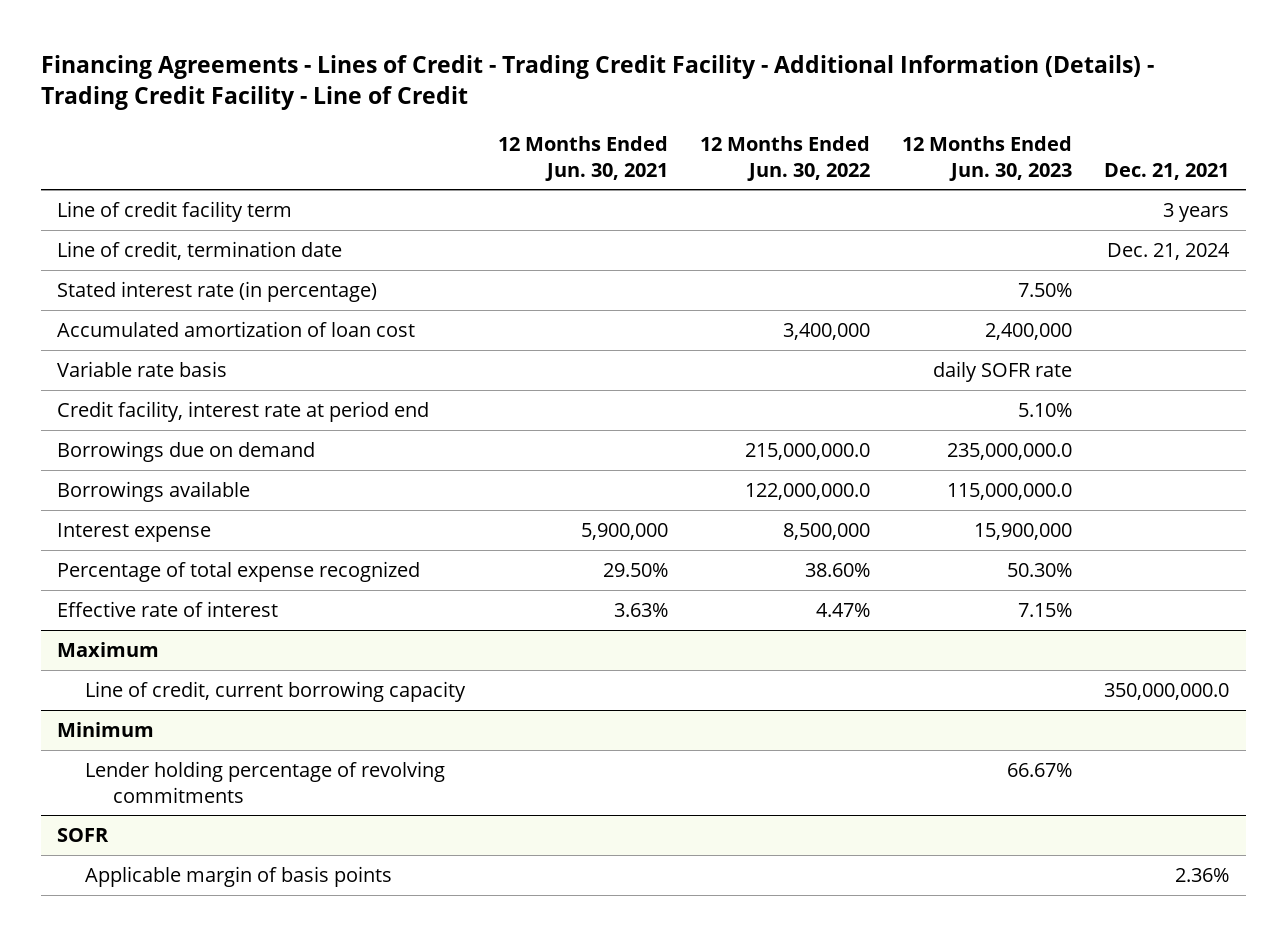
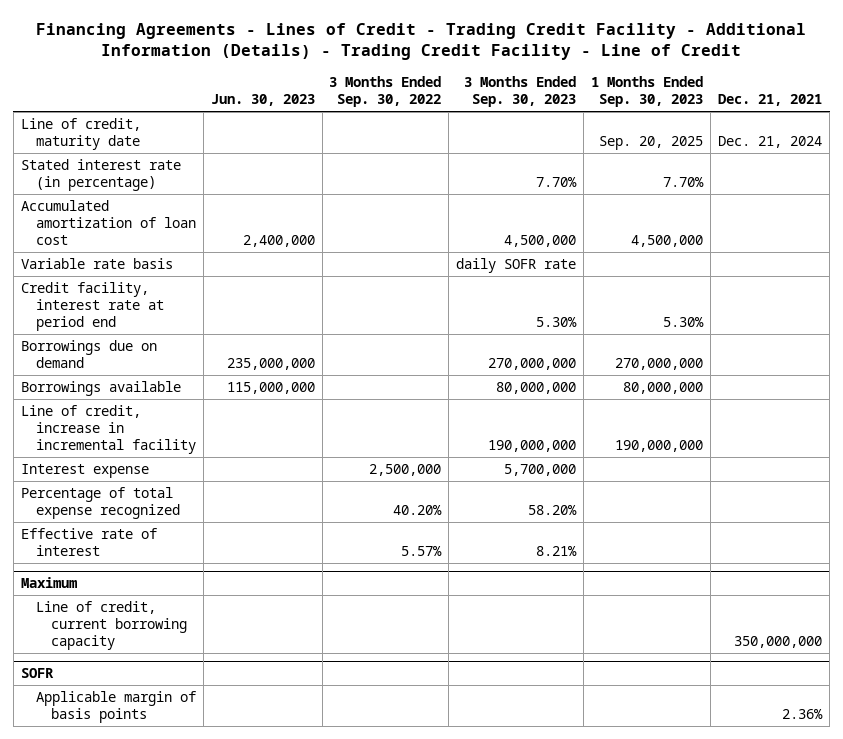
- | 12 Months Ended Jun. 30, 2021 | 12 Months Ended Jun. 30, 2022 | 12 Months Ended Jun. 30, 2023 | Dec. 21, 2021
+ | Jun. 30, 2023 | 3 Months Ended Sep. 30, 2022 | 3 Months Ended Sep. 30, 2023 | 1 Months Ended Sep. 30, 2023 | Dec. 21, 2021
- Line of credit facility term | | | | 3 years
- Line of credit, termination date | | | | Dec. 21, 2024
+ Line of credit, maturity date | | | | Sep. 20, 2025 | Dec. 21, 2024
+ Line of credit, increase in incremental facility | | | 190,000,000 | 190,000,000 |
@ Maximum
- Line of credit, current borrowing capacity | | | | 350,000,000.0
- Minimum
- Lender holding percentage of revolving commitments | | | 66.67% |
@ Maximum
+ Line of credit, current borrowing capacity | | | | | 350,000,000

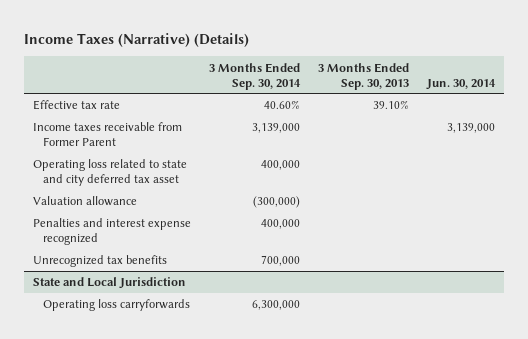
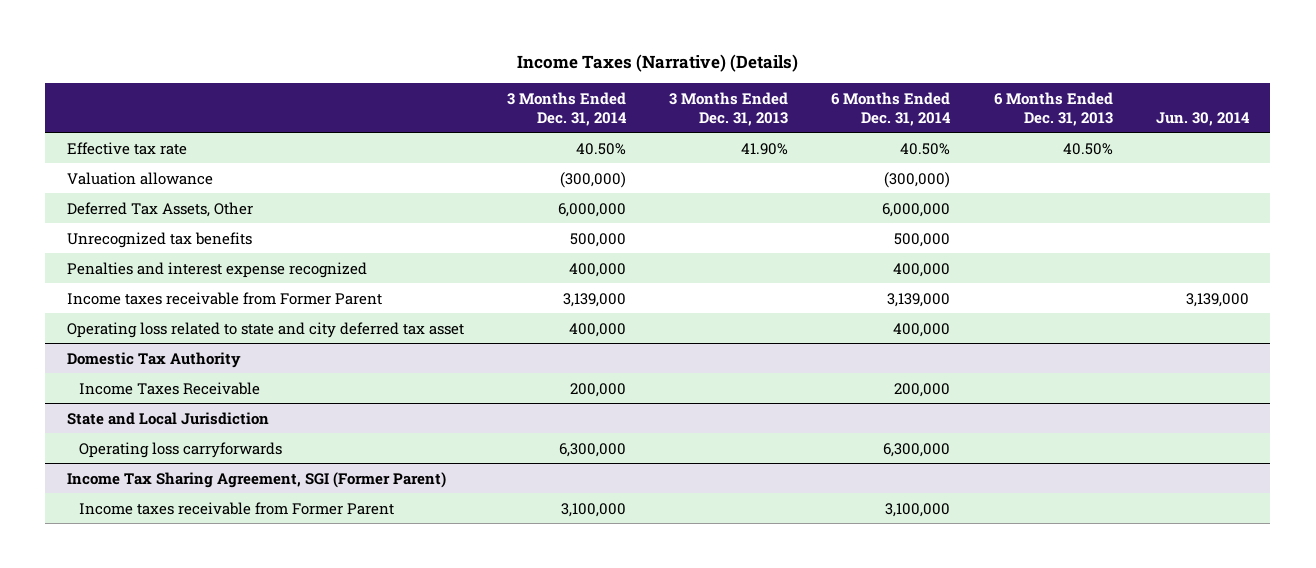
- | 3 Months Ended Sep. 30, 2014 | 3 Months Ended Sep. 30, 2013 | Jun. 30, 2014
+ | 3 Months Ended Dec. 31, 2014 | 3 Months Ended Dec. 31, 2013 | 6 Months Ended Dec. 31, 2014 | 6 Months Ended Dec. 31, 2013 | Jun. 30, 2014
+ Deferred Tax Assets, Other | 6,000,000 | | 6,000,000 | |
moved down: Penalties and interest expense recognized | 400,000 | | 400,000 | |
moved down: Income taxes receivable from Former Parent | 3,139,000 | | 3,139,000 | | 3,139,000
moved down: Operating loss related to state and city deferred tax asset | 400,000 | | 400,000 | |
+ Domestic Tax Authority
+ Income Taxes Receivable | 200,000 | | 200,000 | |
+ Income Tax Sharing Agreement, SGI (Former Parent)
+ Income taxes receivable from Former Parent | 3,100,000 | | 3,100,000 | |

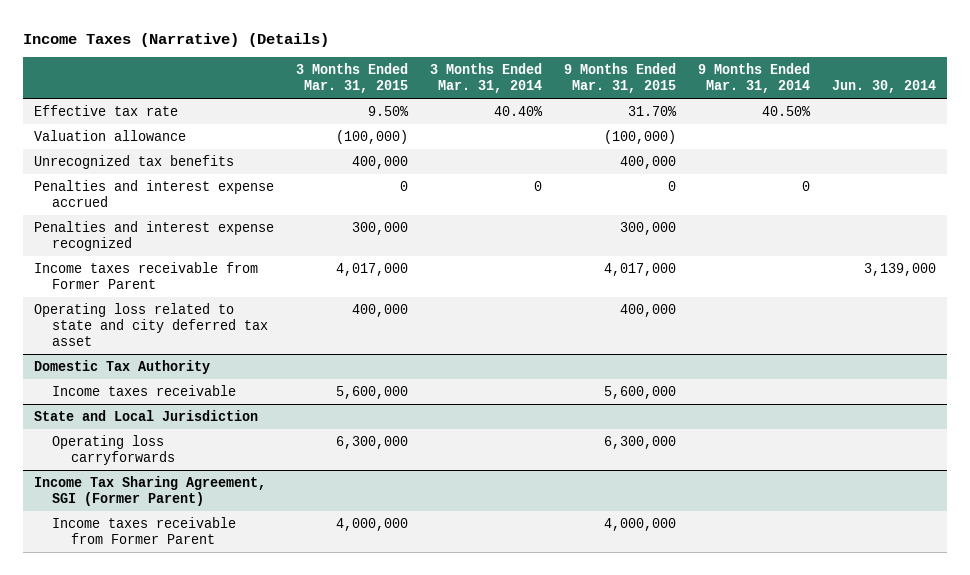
- | 3 Months Ended Dec. 31, 2014 | 3 Months Ended Dec. 31, 2013 | 6 Months Ended Dec. 31, 2014 | 6 Months Ended Dec. 31, 2013 | Jun. 30, 2014
+ | 3 Months Ended Mar. 31, 2015 | 3 Months Ended Mar. 31, 2014 | 9 Months Ended Mar. 31, 2015 | 9 Months Ended Mar. 31, 2014 | Jun. 30, 2014
- Deferred Tax Assets, Other | 6,000,000 | | 6,000,000 | |
+ Penalties and interest expense accrued | 0 | 0 | 0 | 0 |
@ Domestic Tax Authority
- Income Taxes Receivable | 200,000 | | 200,000 | |
+ Income taxes receivable | 5,600,000 | | 5,600,000 | |

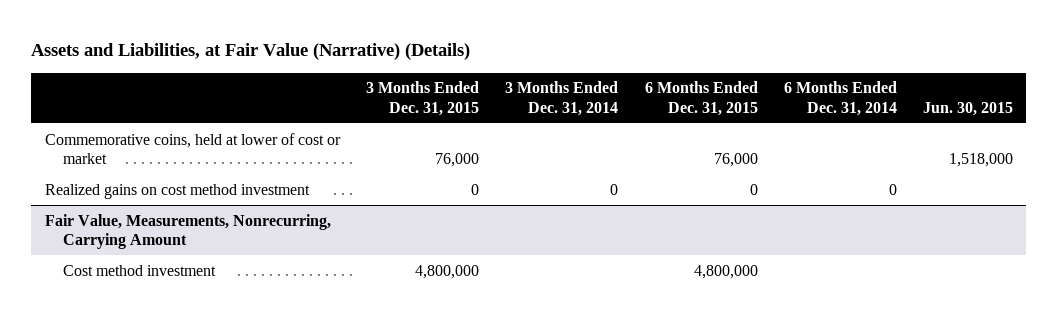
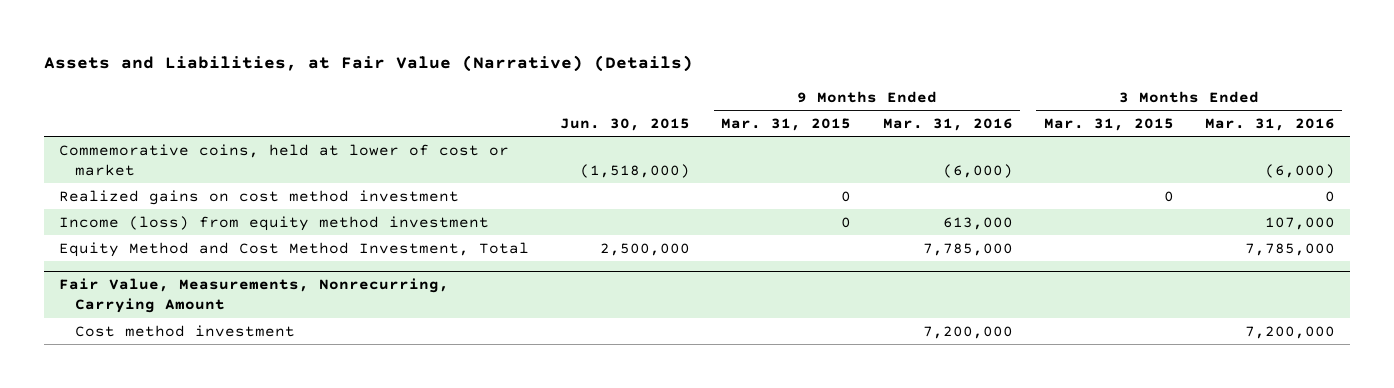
- | 3 Months Ended Dec. 31, 2015 | 3 Months Ended Dec. 31, 2014 | 6 Months Ended Dec. 31, 2015 | 6 Months Ended Dec. 31, 2014 | Jun. 30, 2015
+ | Jun. 30, 2015 | 9 Months Ended Mar. 31, 2015 | 9 Months Ended Mar. 31, 2016 | 3 Months Ended Mar. 31, 2015 | 3 Months Ended Mar. 31, 2016
- Commemorative coins, held at lower of cost or market | 76,000 | | 76,000 | | 1,518,000
+ Commemorative coins, held at lower of cost or market | (1,518,000) | | (6,000) | | (6,000)
+ Income (loss) from equity method investment | | 0 | 613,000 | | 107,000
+ Equity Method and Cost Method Investment, Total | 2,500,000 | | 7,785,000 | | 7,785,000

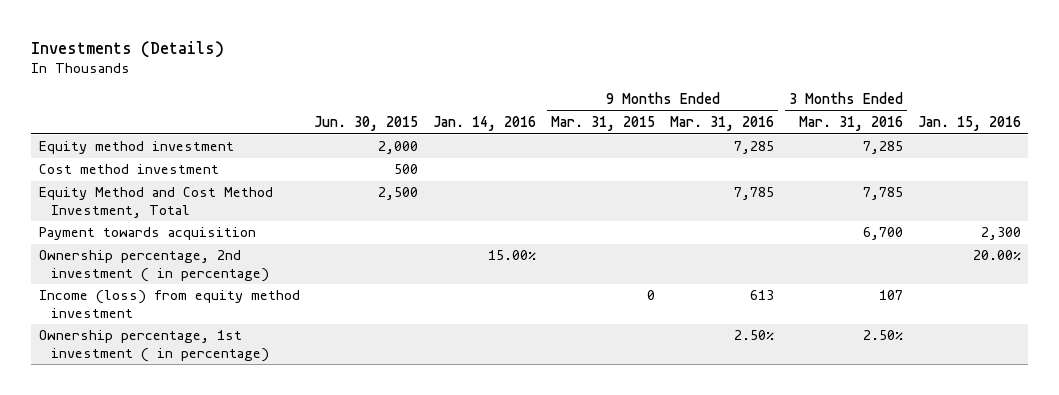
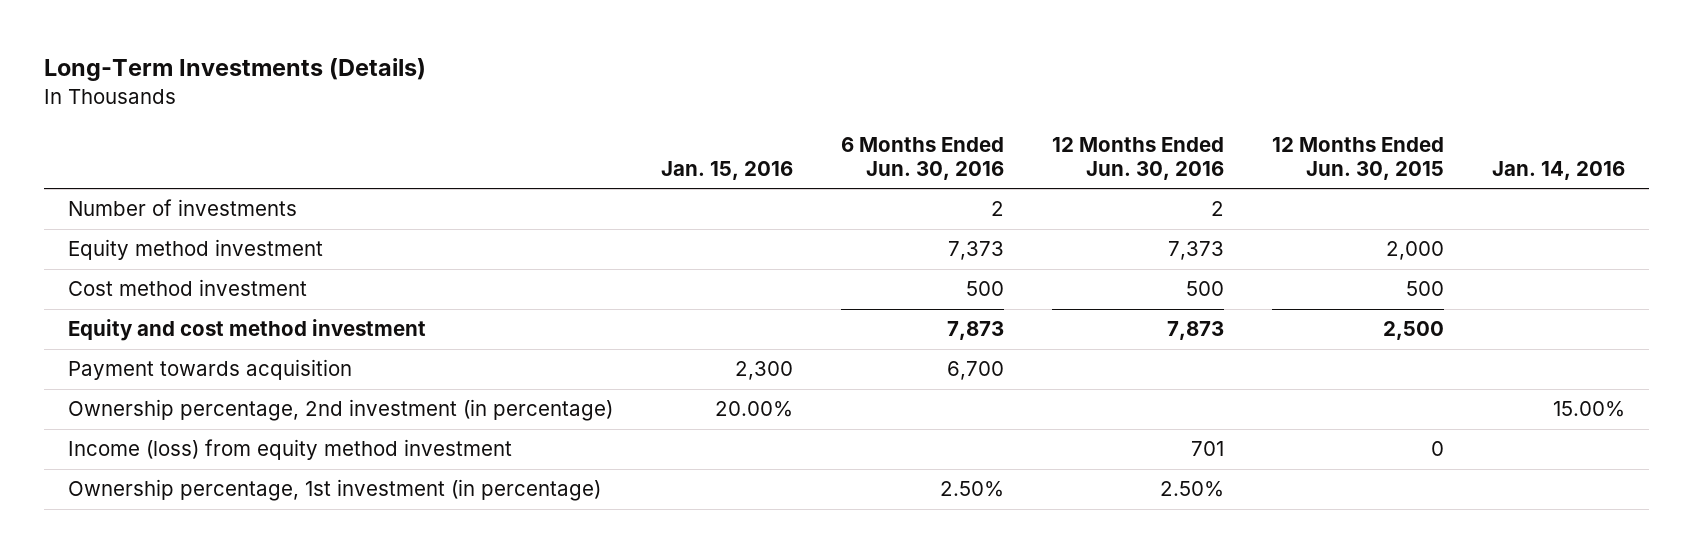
- Investments (Details)
+ Long-Term Investments (Details)
- | Jun. 30, 2015 | Jan. 14, 2016 | 9 Months Ended Mar. 31, 2015 | 9 Months Ended Mar. 31, 2016 | 3 Months Ended Mar. 31, 2016 | Jan. 15, 2016
+ | Jan. 15, 2016 | 6 Months Ended Jun. 30, 2016 | 12 Months Ended Jun. 30, 2016 | 12 Months Ended Jun. 30, 2015 | Jan. 14, 2016
+ Number of investments | | 2 | 2 | |
- Equity Method and Cost Method Investment, Total | 2,500 | | | 7,785 | 7,785 |
+ Equity and cost method investment | | 7,873 | 7,873 | 2,500 |
- Ownership percentage, 2nd investment ( in percentage) | | 15.00% | | | | 20.00%
+ Ownership percentage, 2nd investment (in percentage) | 20.00% | | | | 15.00%
- Ownership percentage, 1st investment ( in percentage) | | | | 2.50% | 2.50% |
+ Ownership percentage, 1st investment (in percentage) | | 2.50% | 2.50% | |

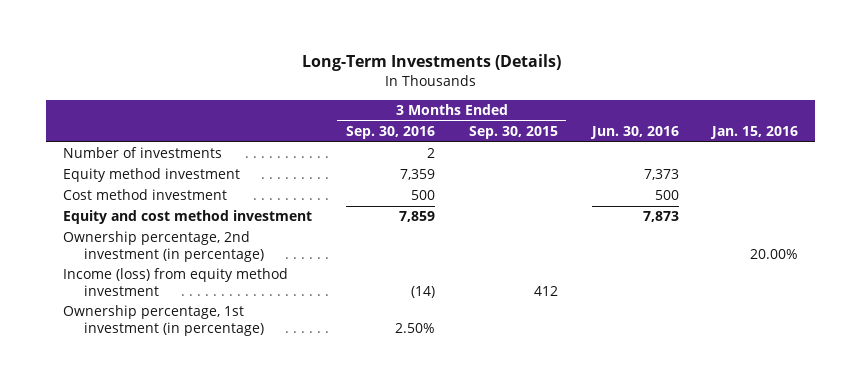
- | Jan. 15, 2016 | 6 Months Ended Jun. 30, 2016 | 12 Months Ended Jun. 30, 2016 | 12 Months Ended Jun. 30, 2015 | Jan. 14, 2016
+ | 3 Months Ended Sep. 30, 2016 | 3 Months Ended Sep. 30, 2015 | Jun. 30, 2016 | Jan. 15, 2016
- Payment towards acquisition | 2,300 | 6,700 | | |

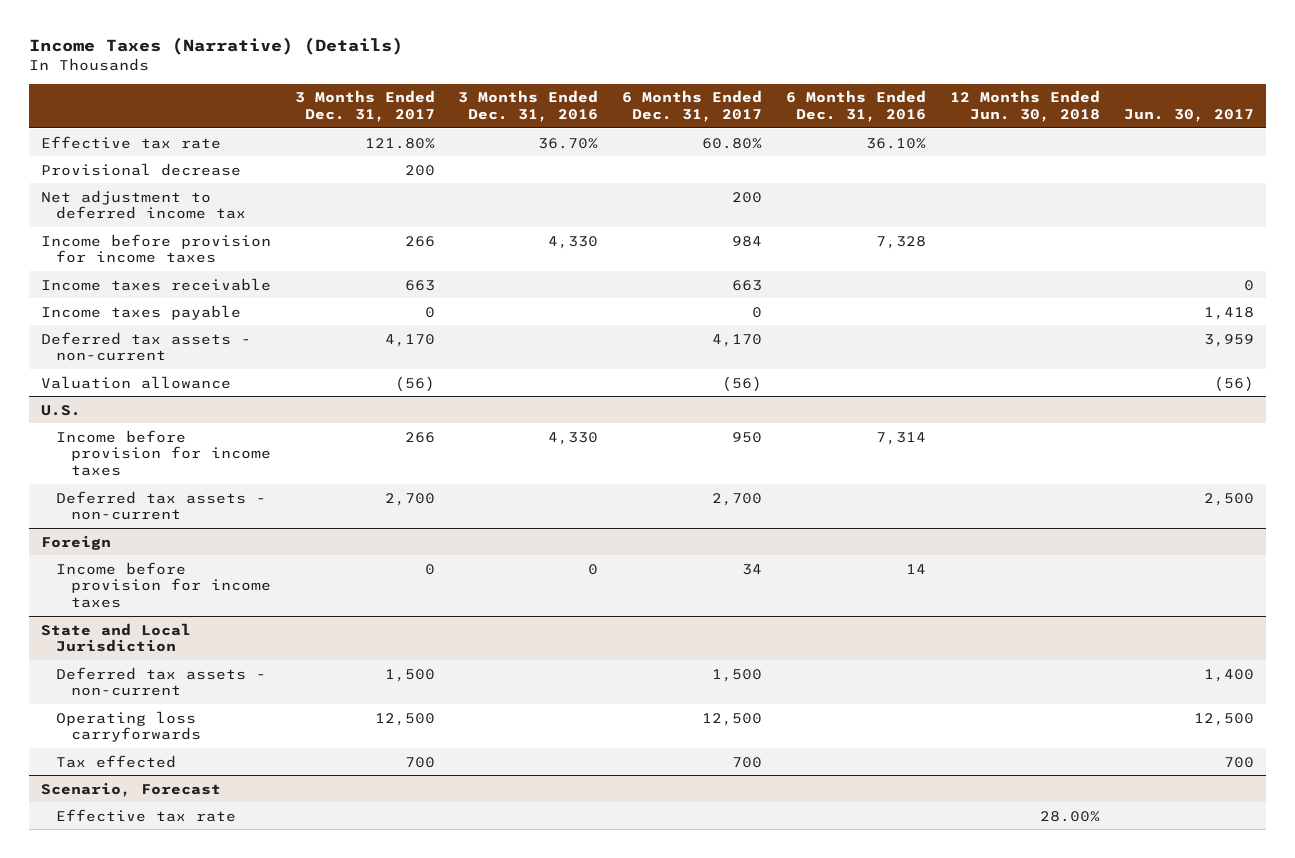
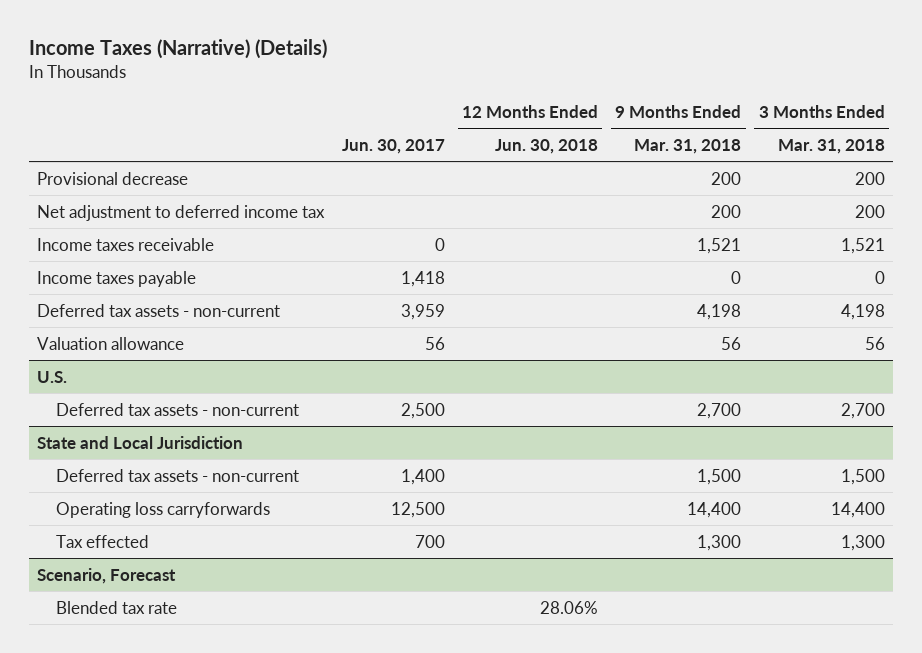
- | 3 Months Ended Dec. 31, 2017 | 3 Months Ended Dec. 31, 2016 | 6 Months Ended Dec. 31, 2017 | 6 Months Ended Dec. 31, 2016 | 12 Months Ended Jun. 30, 2018 | Jun. 30, 2017
+ | Jun. 30, 2017 | 12 Months Ended Jun. 30, 2018 | 9 Months Ended Mar. 31, 2018 | 3 Months Ended Mar. 31, 2018
- Effective tax rate | 121.80% | 36.70% | 60.80% | 36.10% | |
- Income before provision for income taxes | 266 | 4,330 | 984 | 7,328 | |
- Valuation allowance | (56) | | (56) | | | (56)
+ Valuation allowance | 56 | | 56 | 56
@ U.S.
- Income before provision for income taxes | 266 | 4,330 | 950 | 7,314 | |
- Foreign
- Income before provision for income taxes | 0 | 0 | 34 | 14 | |
@ Scenario, Forecast
- Effective tax rate | | | | | 28.00% |
+ Blended tax rate | | 28.06% | |

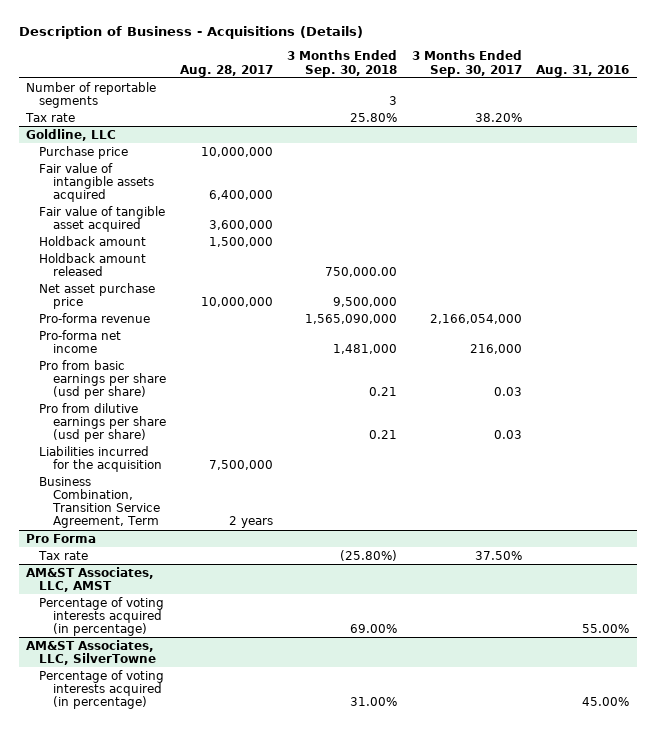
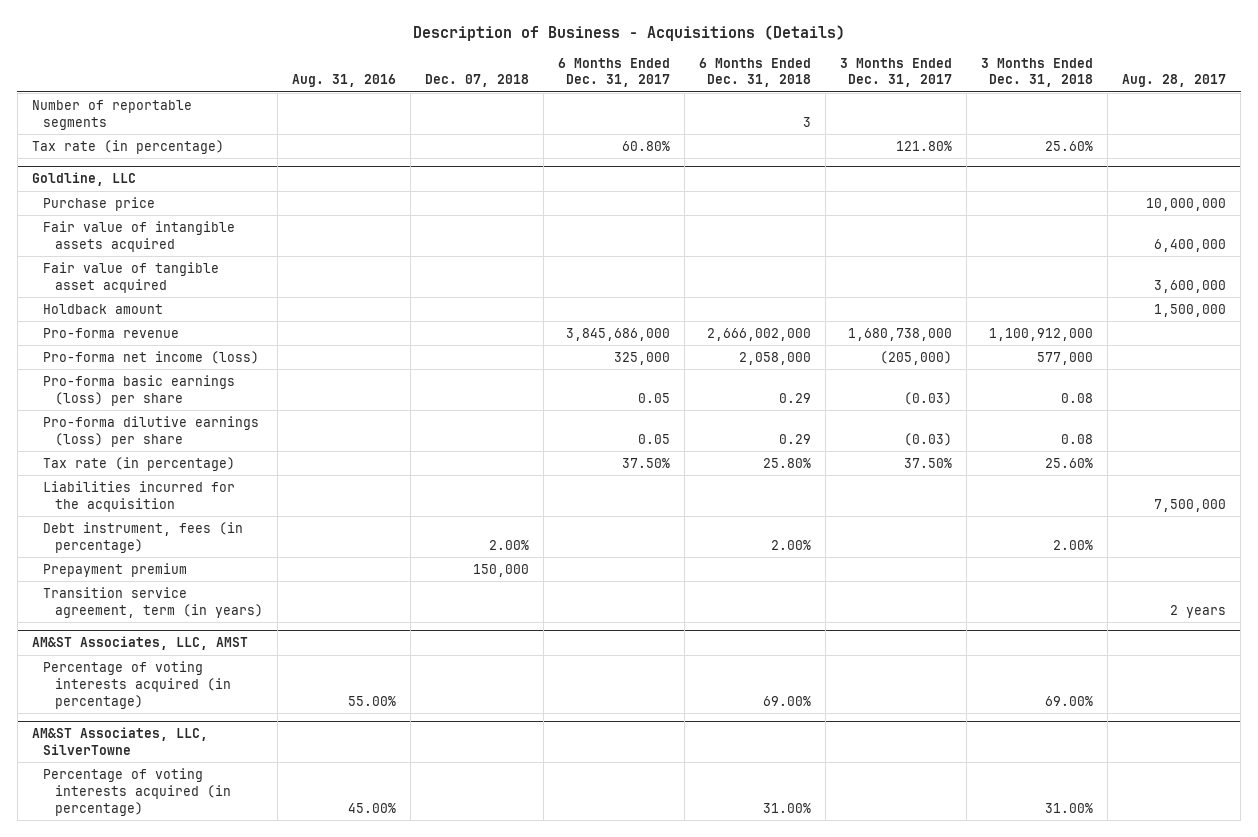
- | Aug. 28, 2017 | 3 Months Ended Sep. 30, 2018 | 3 Months Ended Sep. 30, 2017 | Aug. 31, 2016
+ | Aug. 31, 2016 | Dec. 07, 2018 | 6 Months Ended Dec. 31, 2017 | 6 Months Ended Dec. 31, 2018 | 3 Months Ended Dec. 31, 2017 | 3 Months Ended Dec. 31, 2018 | Aug. 28, 2017
- Tax rate | | 25.80% | 38.20% |
+ Tax rate (in percentage) | | | 60.80% | | 121.80% | 25.60% |
@ Goldline, LLC
- Holdback amount released | | 750,000.00 | |
- Net asset purchase price | 10,000,000 | 9,500,000 | |
- Pro-forma net income | | 1,481,000 | 216,000 |
- Pro from basic earnings per share (usd per share) | | 0.21 | 0.03 |
- Pro from dilutive earnings per share (usd per share) | | 0.21 | 0.03 |
+ Pro-forma net income (loss) | | | 325,000 | 2,058,000 | (205,000) | 577,000 |
+ Pro-forma basic earnings (loss) per share | | | 0.05 | 0.29 | (0.03) | 0.08 |
+ Pro-forma dilutive earnings (loss) per share | | | 0.05 | 0.29 | (0.03) | 0.08 |
+ Tax rate (in percentage) | | | 37.50% | 25.80% | 37.50% | 25.60% |
- Business Combination, Transition Service Agreement, Term | 2 years | | |
- Pro Forma
- Tax rate | | (25.80%) | 37.50% |
@ Goldline, LLC
+ Debt instrument, fees (in percentage) | | 2.00% | | 2.00% | | 2.00% |
+ Prepayment premium | | 150,000 | | | | |
+ Transition service agreement, term (in years) | | | | | | | 2 years

